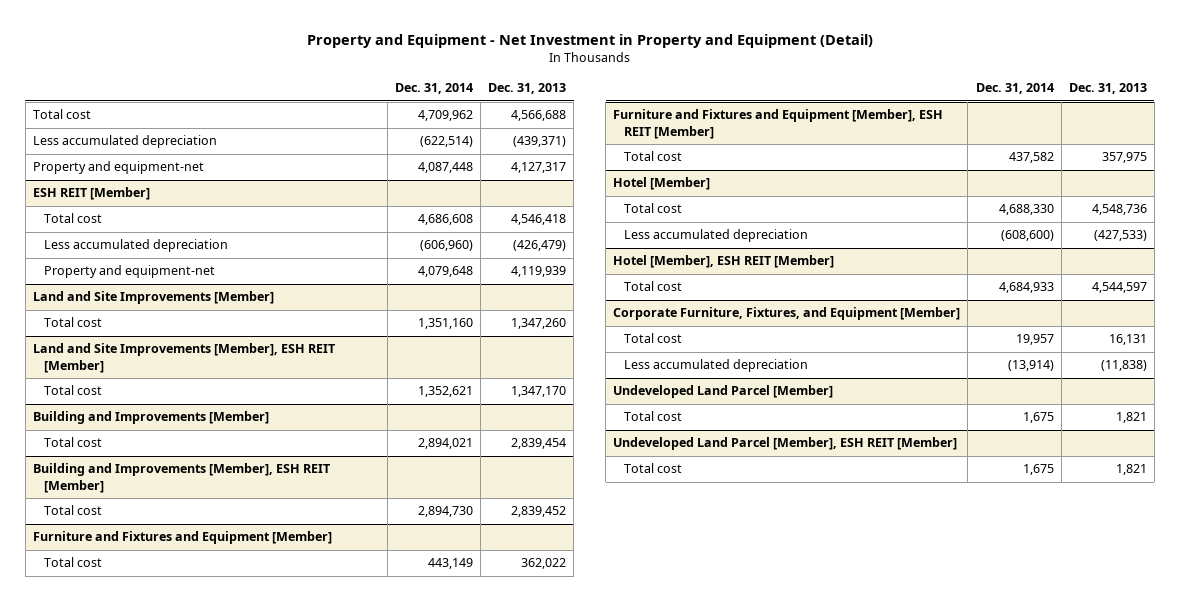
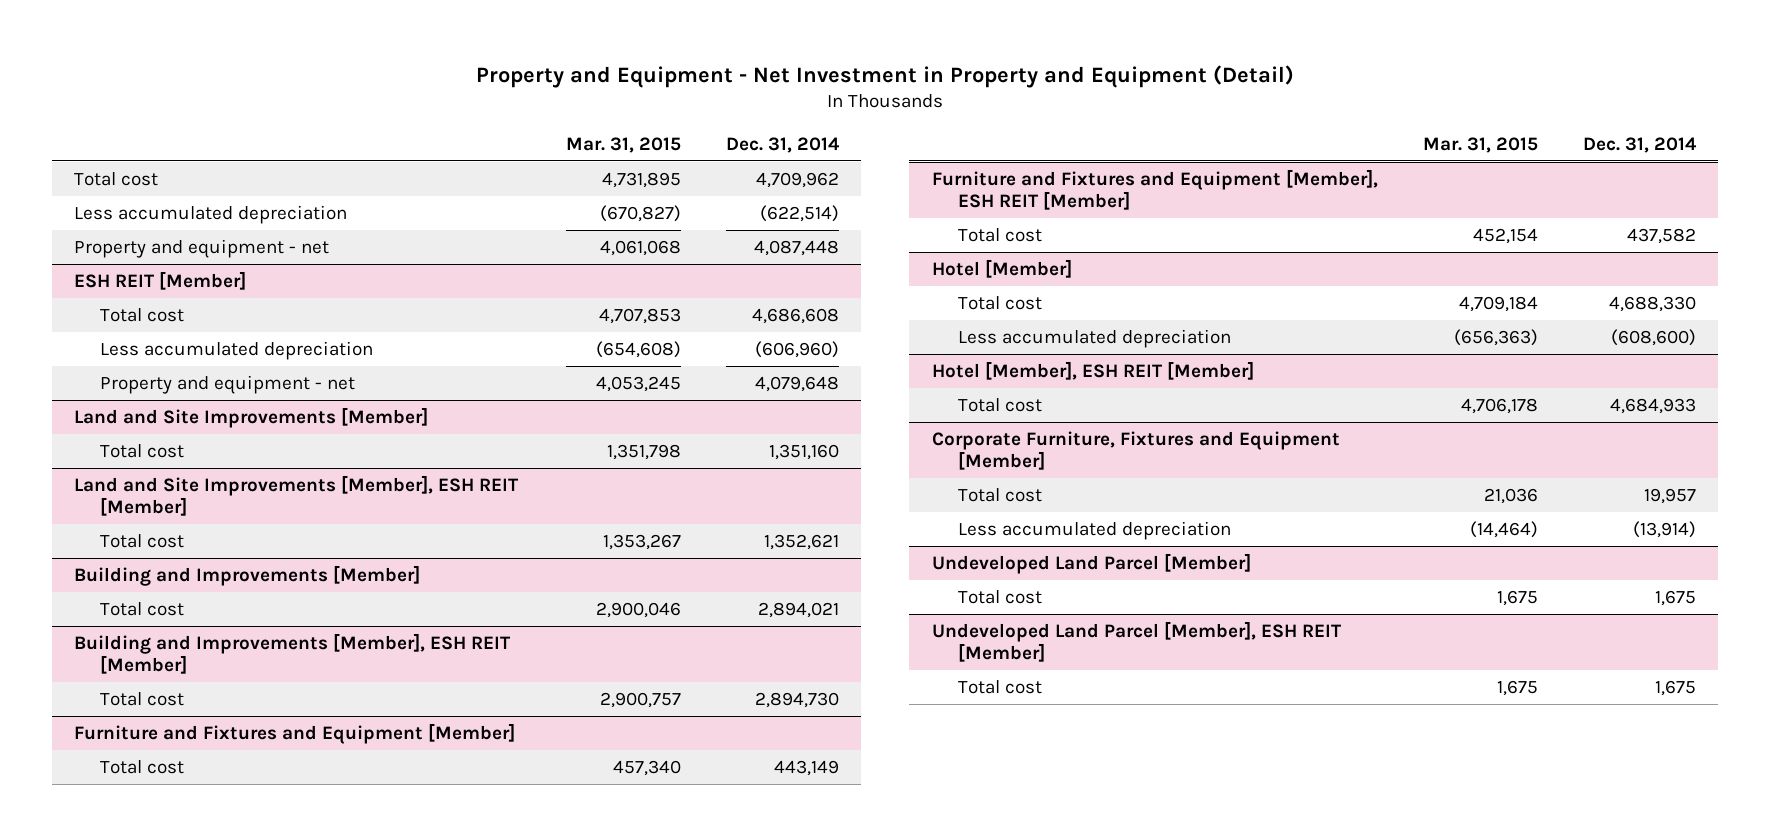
- | Dec. 31, 2014 | Dec. 31, 2013
+ | Mar. 31, 2015 | Dec. 31, 2014
- Property and equipment-net | 4,087,448 | 4,127,317
+ Property and equipment - net | 4,061,068 | 4,087,448
@ ESH REIT [Member]
- Property and equipment-net | 4,079,648 | 4,119,939
+ Property and equipment - net | 4,053,245 | 4,079,648
- Corporate Furniture, Fixtures, and Equipment [Member]
+ Corporate Furniture, Fixtures and Equipment [Member]

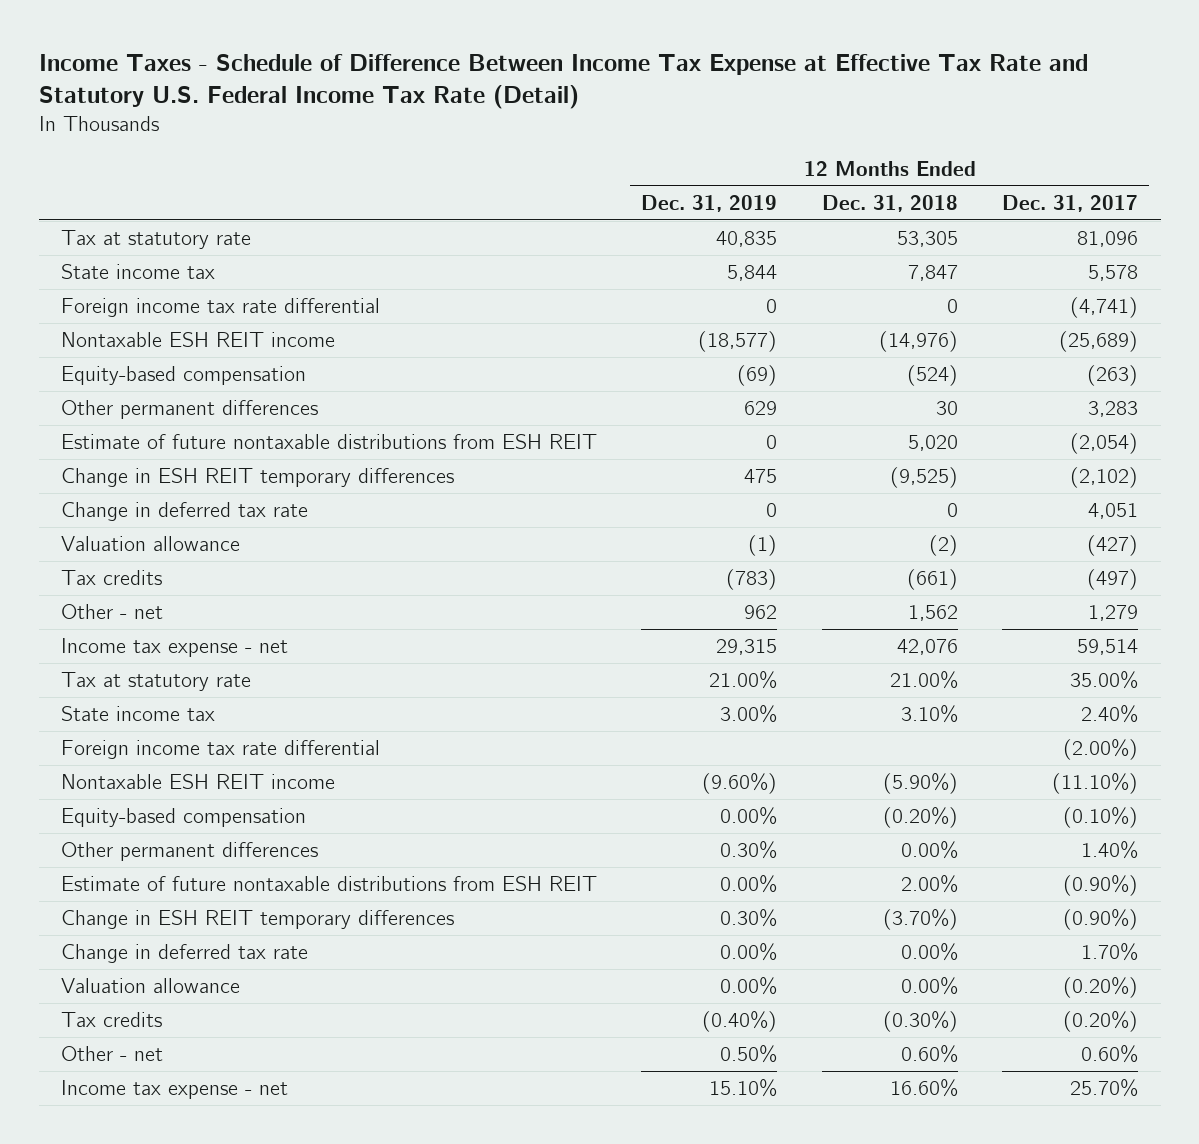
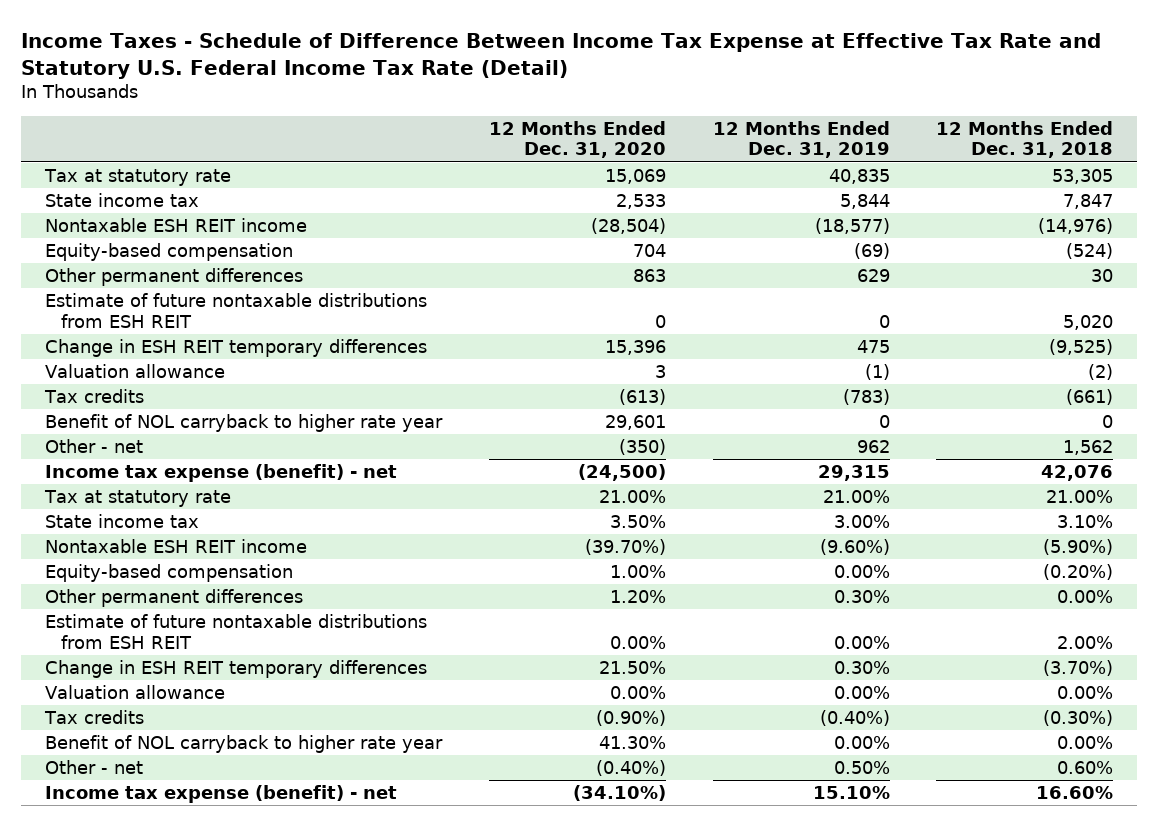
- | 12 Months Ended Dec. 31, 2019 | 12 Months Ended Dec. 31, 2018 | 12 Months Ended Dec. 31, 2017
+ | 12 Months Ended Dec. 31, 2020 | 12 Months Ended Dec. 31, 2019 | 12 Months Ended Dec. 31, 2018
- Foreign income tax rate differential | 0 | 0 | (4,741)
- Change in deferred tax rate | 0 | 0 | 4,051
+ Benefit of NOL carryback to higher rate year | 29,601 | 0 | 0
- Income tax expense - net | 29,315 | 42,076 | 59,514
+ Income tax expense (benefit) - net | (24,500) | 29,315 | 42,076
- Foreign income tax rate differential | | | (2.00%)
- Change in deferred tax rate | 0.00% | 0.00% | 1.70%
+ Benefit of NOL carryback to higher rate year | 41.30% | 0.00% | 0.00%
- Income tax expense - net | 15.10% | 16.60% | 25.70%
+ Income tax expense (benefit) - net | (34.10%) | 15.10% | 16.60%

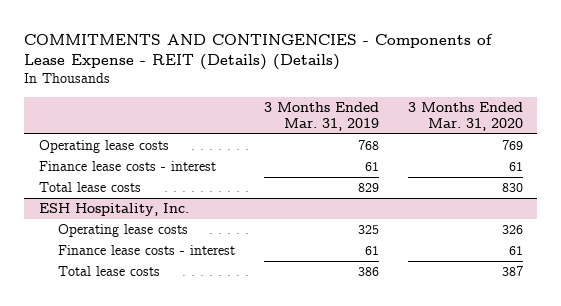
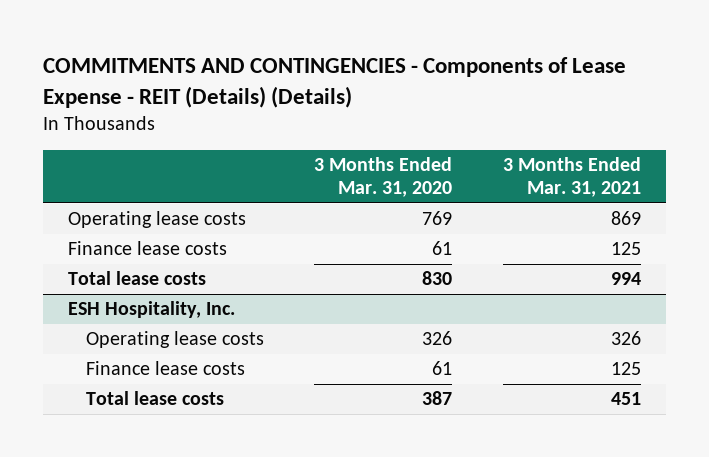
- | 3 Months Ended Mar. 31, 2019 | 3 Months Ended Mar. 31, 2020
+ | 3 Months Ended Mar. 31, 2020 | 3 Months Ended Mar. 31, 2021
- Finance lease costs - interest | 61 | 61
+ Finance lease costs | 61 | 125
@ ESH Hospitality, Inc.
- Finance lease costs - interest | 61 | 61
+ Finance lease costs | 61 | 125

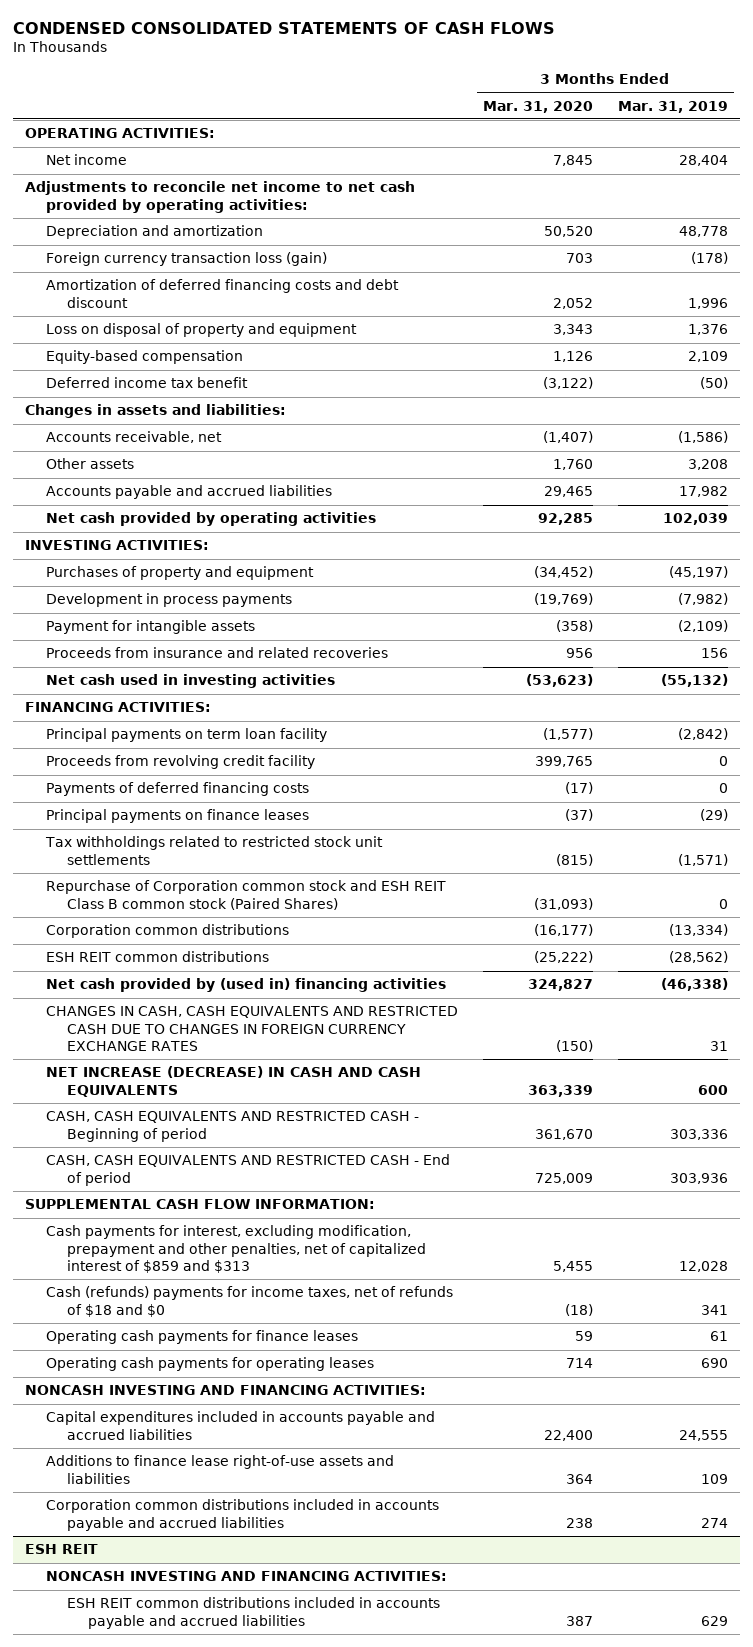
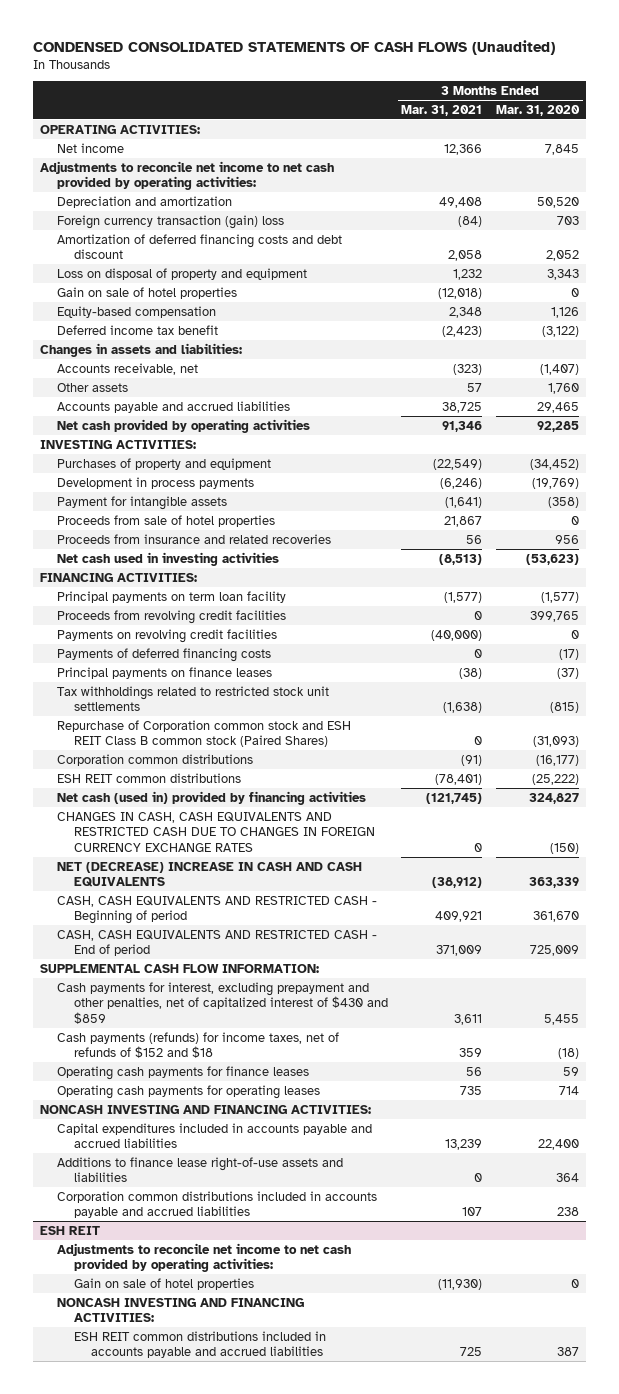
- CONDENSED CONSOLIDATED STATEMENTS OF CASH FLOWS
+ CONDENSED CONSOLIDATED STATEMENTS OF CASH FLOWS (Unaudited)
- | 3 Months Ended Mar. 31, 2020 | 3 Months Ended Mar. 31, 2019
+ | 3 Months Ended Mar. 31, 2021 | 3 Months Ended Mar. 31, 2020
- Foreign currency transaction loss (gain) | 703 | (178)
+ Foreign currency transaction (gain) loss | (84) | 703
+ Gain on sale of hotel properties | (12,018) | 0
+ Proceeds from sale of hotel properties | 21,867 | 0
- Proceeds from revolving credit facility | 399,765 | 0
+ Proceeds from revolving credit facilities | 0 | 399,765
+ Payments on revolving credit facilities | (40,000) | 0
- Net cash provided by (used in) financing activities | 324,827 | (46,338)
+ Net cash (used in) provided by financing activities | (121,745) | 324,827
- NET INCREASE (DECREASE) IN CASH AND CASH EQUIVALENTS | 363,339 | 600
+ NET (DECREASE) INCREASE IN CASH AND CASH EQUIVALENTS | (38,912) | 363,339
- Cash payments for interest, excluding modification, prepayment and other penalties, net of capitalized interest of $859 and $313 | 5,455 | 12,028
- Cash (refunds) payments for income taxes, net of refunds of $18 and $0 | (18) | 341
+ Cash payments for interest, excluding prepayment and other penalties, net of capitalized interest of $430 and $859 | 3,611 | 5,455
+ Cash payments (refunds) for income taxes, net of refunds of $152 and $18 | 359 | (18)
@ ESH REIT
+ Adjustments to reconcile net income to net cash provided by operating activities:
+ Gain on sale of hotel properties | (11,930) | 0

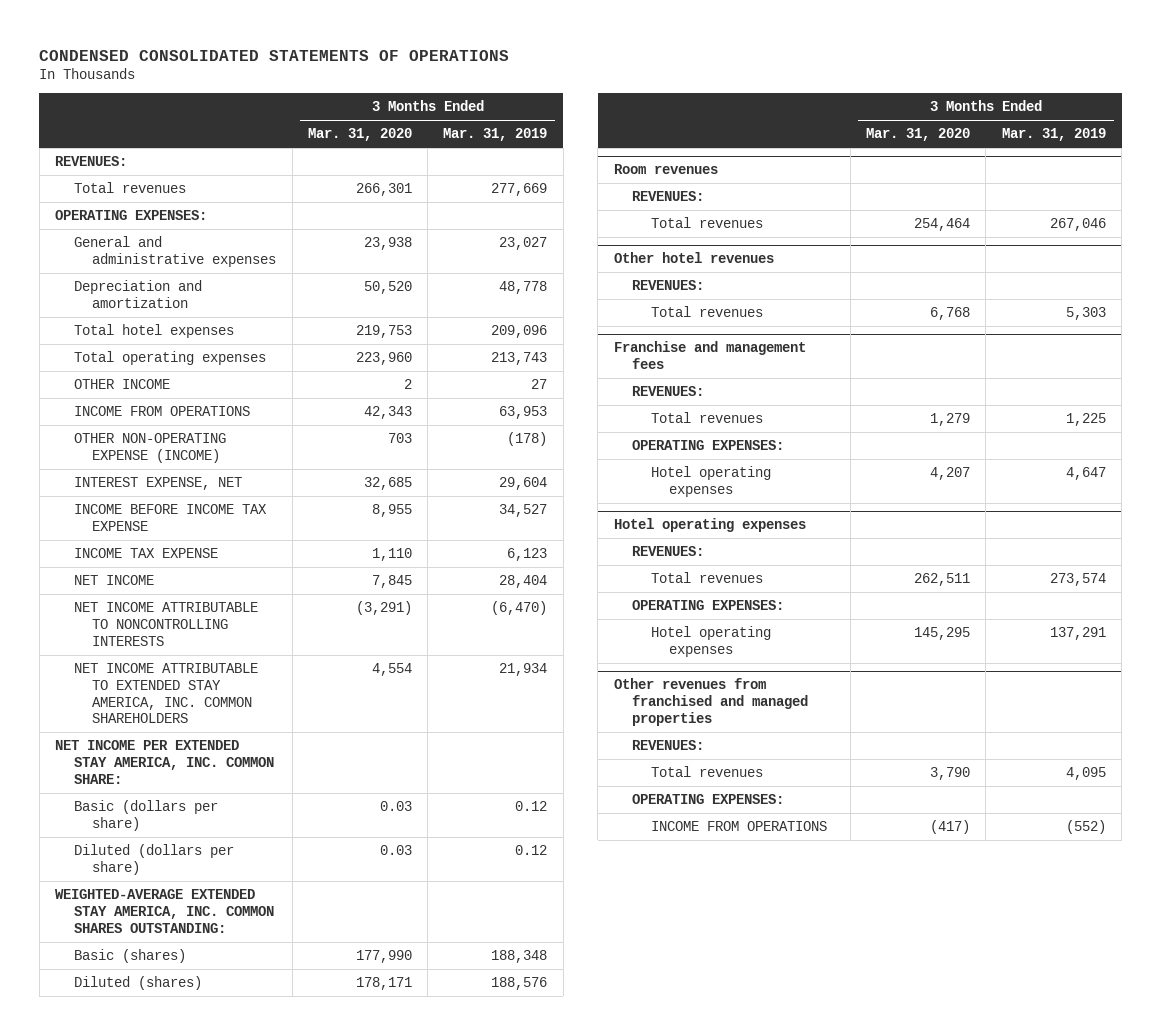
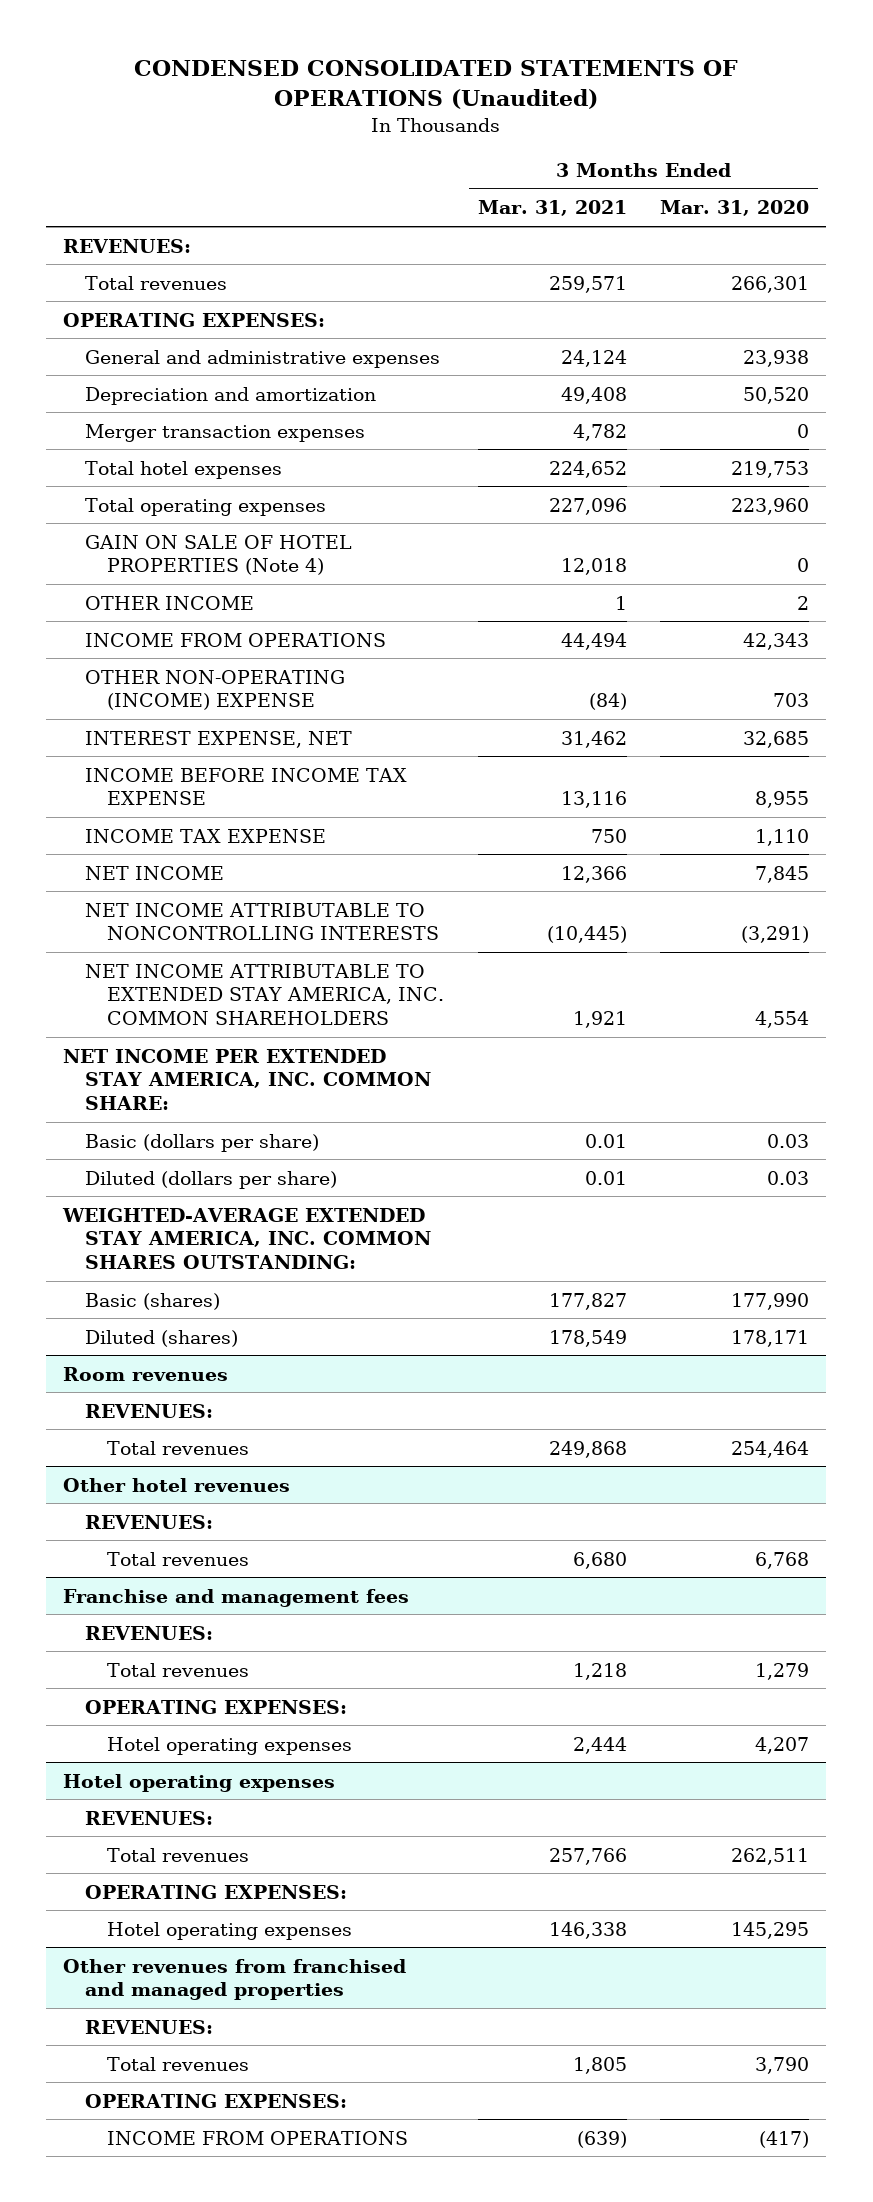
- CONDENSED CONSOLIDATED STATEMENTS OF OPERATIONS
+ CONDENSED CONSOLIDATED STATEMENTS OF OPERATIONS (Unaudited)
- | 3 Months Ended Mar. 31, 2020 | 3 Months Ended Mar. 31, 2019
+ | 3 Months Ended Mar. 31, 2021 | 3 Months Ended Mar. 31, 2020
+ Merger transaction expenses | 4,782 | 0
+ GAIN ON SALE OF HOTEL PROPERTIES (Note 4) | 12,018 | 0
- OTHER NON-OPERATING EXPENSE (INCOME) | 703 | (178)
+ OTHER NON-OPERATING (INCOME) EXPENSE | (84) | 703

